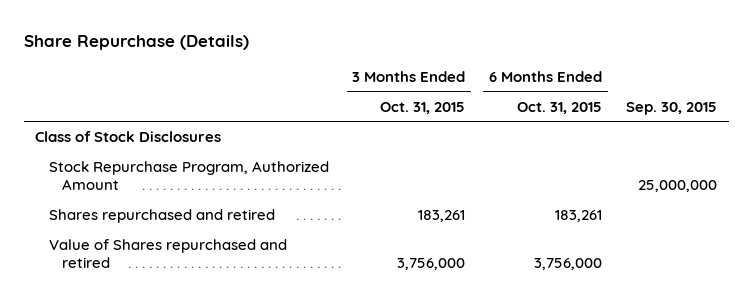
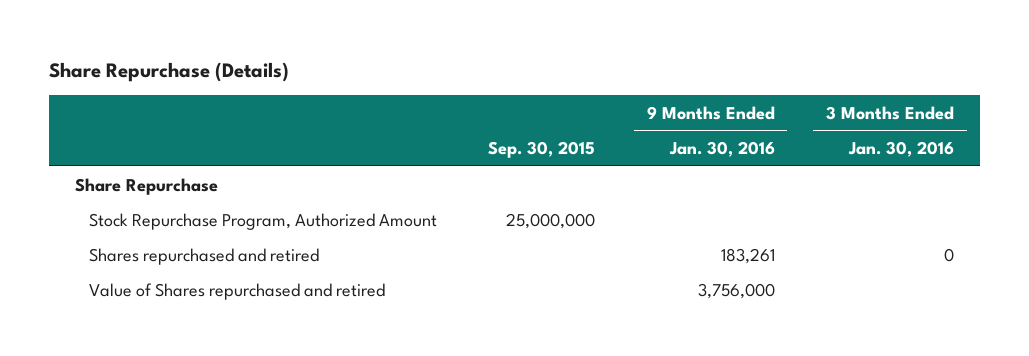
- | 3 Months Ended Oct. 31, 2015 | 6 Months Ended Oct. 31, 2015 | Sep. 30, 2015
+ | Sep. 30, 2015 | 9 Months Ended Jan. 30, 2016 | 3 Months Ended Jan. 30, 2016
- Class of Stock Disclosures
+ Share Repurchase

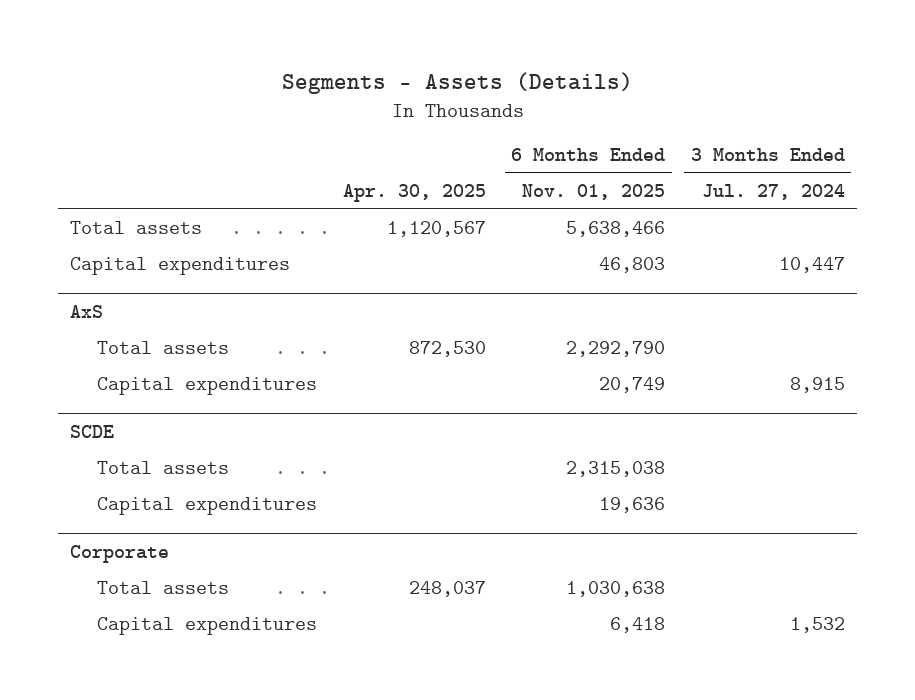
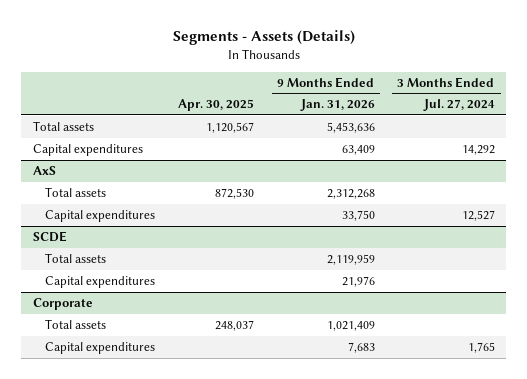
- | Apr. 30, 2025 | 6 Months Ended Nov. 01, 2025 | 3 Months Ended Jul. 27, 2024
+ | Apr. 30, 2025 | 9 Months Ended Jan. 31, 2026 | 3 Months Ended Jul. 27, 2024
- Capital expenditures | | 46,803 | 10,447
+ Capital expenditures | | 63,409 | 14,292
@ AxS
- Capital expenditures | | 20,749 | 8,915
+ Capital expenditures | | 33,750 | 12,527
@ Corporate
- Capital expenditures | | 6,418 | 1,532
+ Capital expenditures | | 7,683 | 1,765

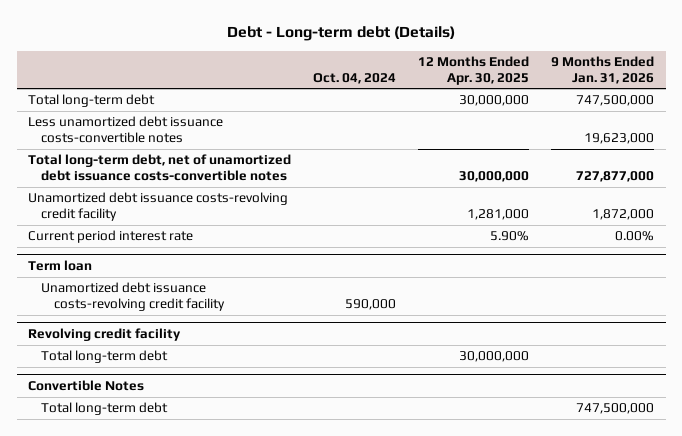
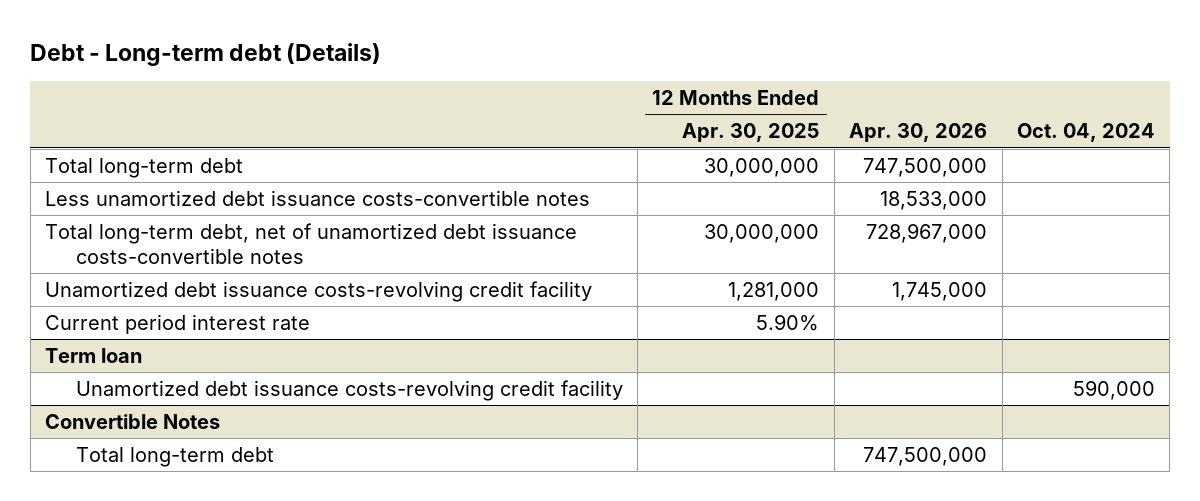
- | Oct. 04, 2024 | 12 Months Ended Apr. 30, 2025 | 9 Months Ended Jan. 31, 2026
+ | 12 Months Ended Apr. 30, 2025 | Apr. 30, 2026 | Oct. 04, 2024
- Revolving credit facility
- Total long-term debt | | 30,000,000 |

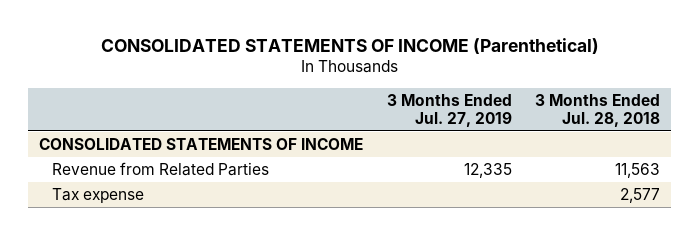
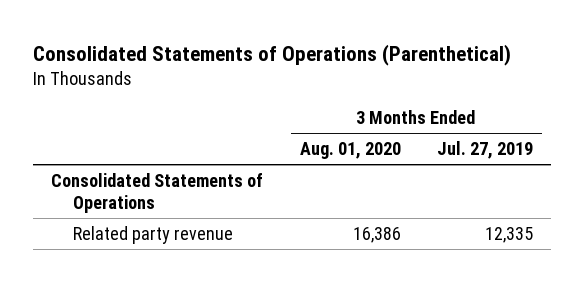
- CONSOLIDATED STATEMENTS OF INCOME (Parenthetical)
+ Consolidated Statements of Operations (Parenthetical)
- | 3 Months Ended Jul. 27, 2019 | 3 Months Ended Jul. 28, 2018
+ | 3 Months Ended Aug. 01, 2020 | 3 Months Ended Jul. 27, 2019
- CONSOLIDATED STATEMENTS OF INCOME
- Revenue from Related Parties | 12,335 | 11,563
- Tax expense | | 2,577
+ Consolidated Statements of Operations
+ Related party revenue | 16,386 | 12,335

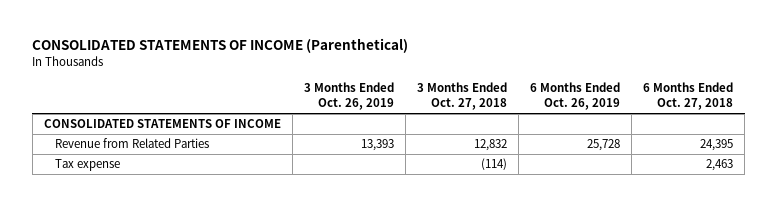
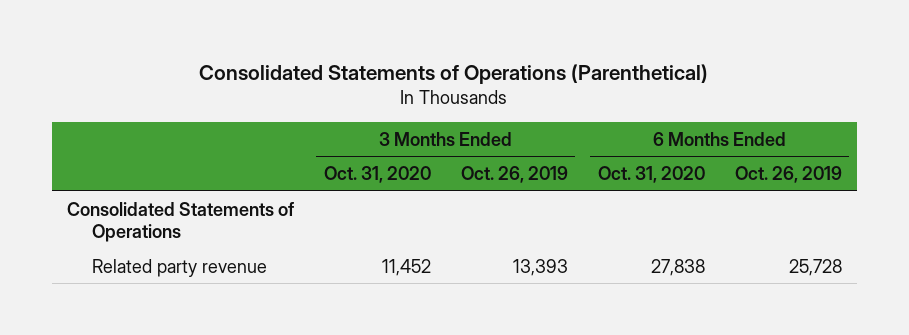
- CONSOLIDATED STATEMENTS OF INCOME (Parenthetical)
+ Consolidated Statements of Operations (Parenthetical)
- | 3 Months Ended Oct. 26, 2019 | 3 Months Ended Oct. 27, 2018 | 6 Months Ended Oct. 26, 2019 | 6 Months Ended Oct. 27, 2018
+ | 3 Months Ended Oct. 31, 2020 | 3 Months Ended Oct. 26, 2019 | 6 Months Ended Oct. 31, 2020 | 6 Months Ended Oct. 26, 2019
- CONSOLIDATED STATEMENTS OF INCOME
- Revenue from Related Parties | 13,393 | 12,832 | 25,728 | 24,395
- Tax expense | | (114) | | 2,463
+ Consolidated Statements of Operations
+ Related party revenue | 11,452 | 13,393 | 27,838 | 25,728

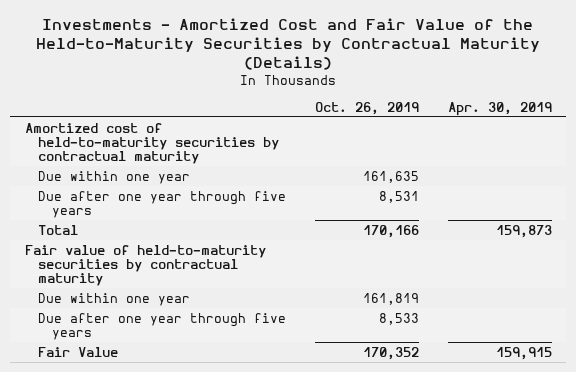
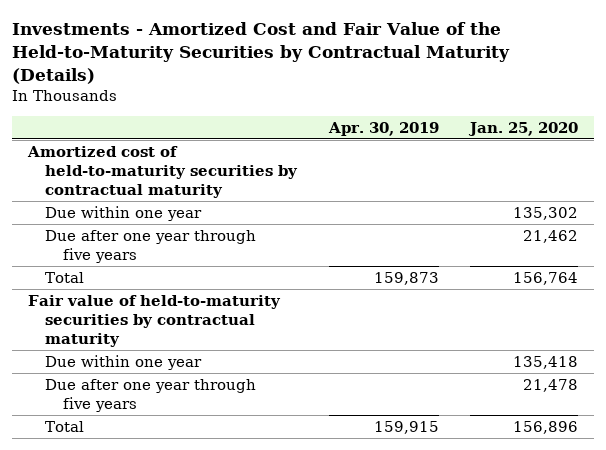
- | Oct. 26, 2019 | Apr. 30, 2019
+ | Apr. 30, 2019 | Jan. 25, 2020
- Fair Value | 170,352 | 159,915
+ Total | 159,915 | 156,896

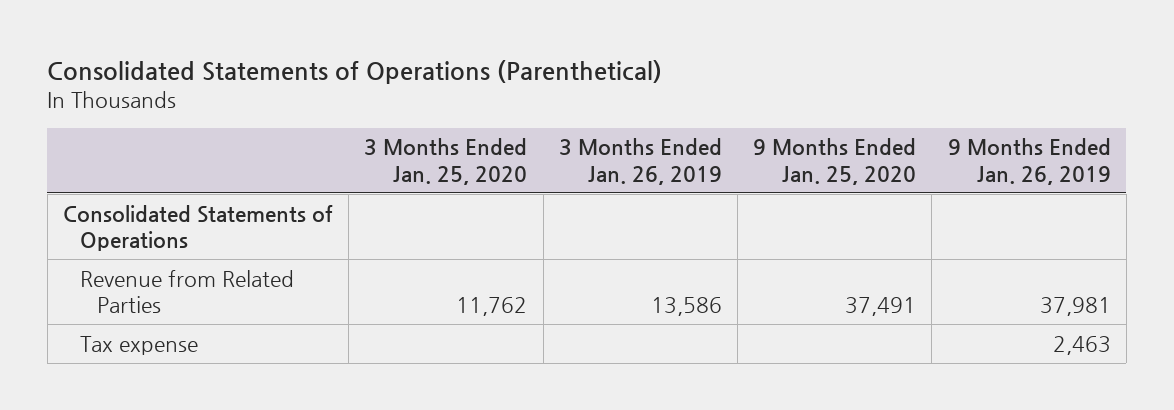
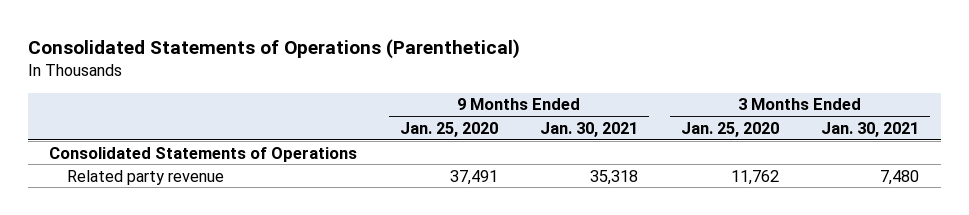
- | 3 Months Ended Jan. 25, 2020 | 3 Months Ended Jan. 26, 2019 | 9 Months Ended Jan. 25, 2020 | 9 Months Ended Jan. 26, 2019
+ | 9 Months Ended Jan. 25, 2020 | 9 Months Ended Jan. 30, 2021 | 3 Months Ended Jan. 25, 2020 | 3 Months Ended Jan. 30, 2021
- Revenue from Related Parties | 11,762 | 13,586 | 37,491 | 37,981
- Tax expense | | | | 2,463
+ Related party revenue | 37,491 | 35,318 | 11,762 | 7,480

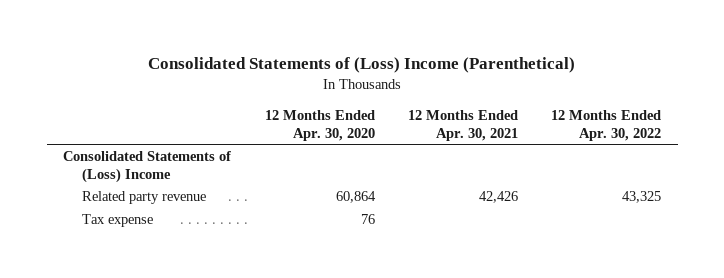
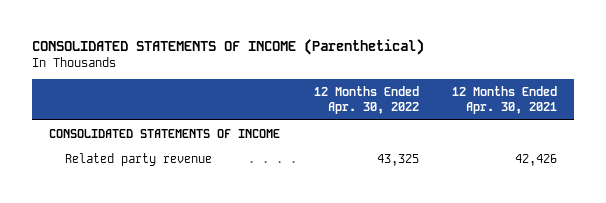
- Consolidated Statements of (Loss) Income (Parenthetical)
+ CONSOLIDATED STATEMENTS OF INCOME (Parenthetical)
- | 12 Months Ended Apr. 30, 2020 | 12 Months Ended Apr. 30, 2021 | 12 Months Ended Apr. 30, 2022
+ | 12 Months Ended Apr. 30, 2022 | 12 Months Ended Apr. 30, 2021
- Consolidated Statements of (Loss) Income
+ CONSOLIDATED STATEMENTS OF INCOME
- Tax expense | 76 | |

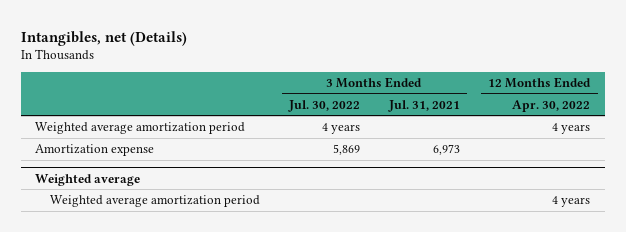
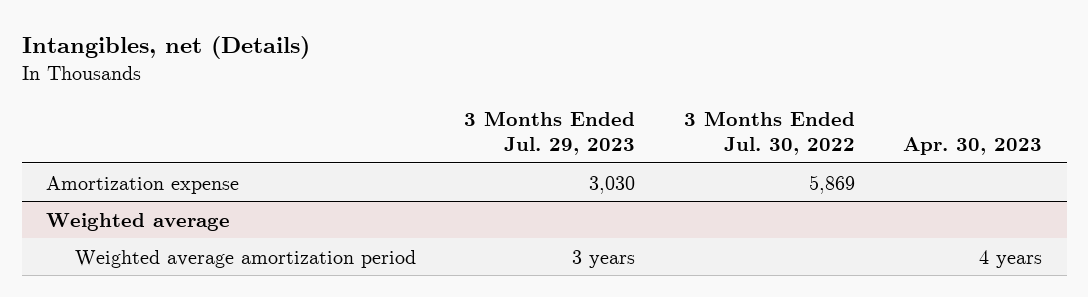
- | 3 Months Ended Jul. 30, 2022 | 3 Months Ended Jul. 31, 2021 | 12 Months Ended Apr. 30, 2022
+ | 3 Months Ended Jul. 29, 2023 | 3 Months Ended Jul. 30, 2022 | Apr. 30, 2023
- Weighted average amortization period | 4 years | | 4 years

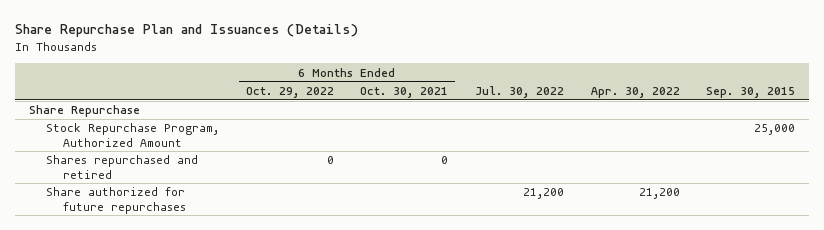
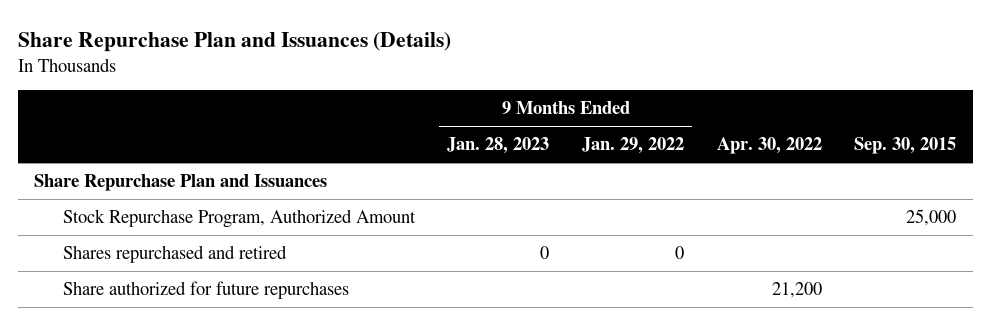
- | 6 Months Ended Oct. 29, 2022 | 6 Months Ended Oct. 30, 2021 | Jul. 30, 2022 | Apr. 30, 2022 | Sep. 30, 2015
+ | 9 Months Ended Jan. 28, 2023 | 9 Months Ended Jan. 29, 2022 | Apr. 30, 2022 | Sep. 30, 2015
- Share Repurchase
+ Share Repurchase Plan and Issuances

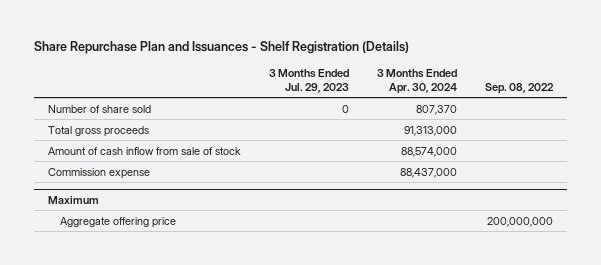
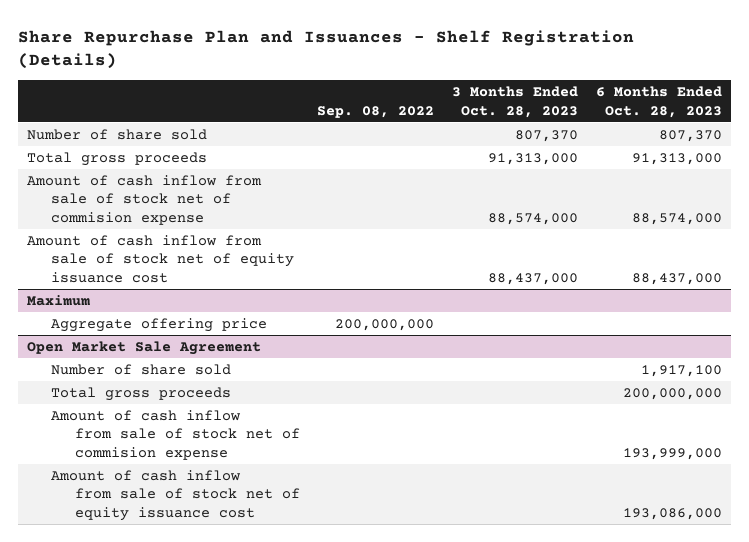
- | 3 Months Ended Jul. 29, 2023 | 3 Months Ended Apr. 30, 2024 | Sep. 08, 2022
+ | Sep. 08, 2022 | 3 Months Ended Oct. 28, 2023 | 6 Months Ended Oct. 28, 2023
- Amount of cash inflow from sale of stock | | 88,574,000 |
- Commission expense | | 88,437,000 |
+ Amount of cash inflow from sale of stock net of commision expense | | 88,574,000 | 88,574,000
+ Amount of cash inflow from sale of stock net of equity issuance cost | | 88,437,000 | 88,437,000
+ Open Market Sale Agreement
+ Number of share sold | | | 1,917,100
+ Total gross proceeds | | | 200,000,000
+ Amount of cash inflow from sale of stock net of commision expense | | | 193,999,000
+ Amount of cash inflow from sale of stock net of equity issuance cost | | | 193,086,000

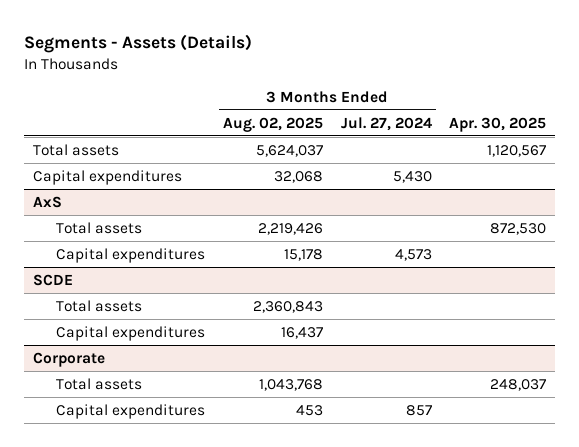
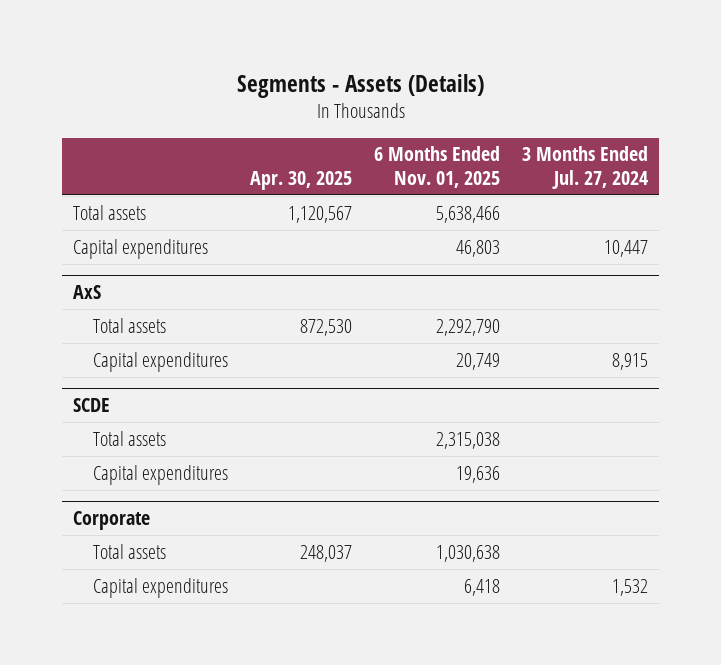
- | 3 Months Ended Aug. 02, 2025 | 3 Months Ended Jul. 27, 2024 | Apr. 30, 2025
+ | Apr. 30, 2025 | 6 Months Ended Nov. 01, 2025 | 3 Months Ended Jul. 27, 2024
- Capital expenditures | 32,068 | 5,430 |
+ Capital expenditures | | 46,803 | 10,447
@ AxS
- Capital expenditures | 15,178 | 4,573 |
+ Capital expenditures | | 20,749 | 8,915
@ Corporate
- Capital expenditures | 453 | 857 |
+ Capital expenditures | | 6,418 | 1,532

